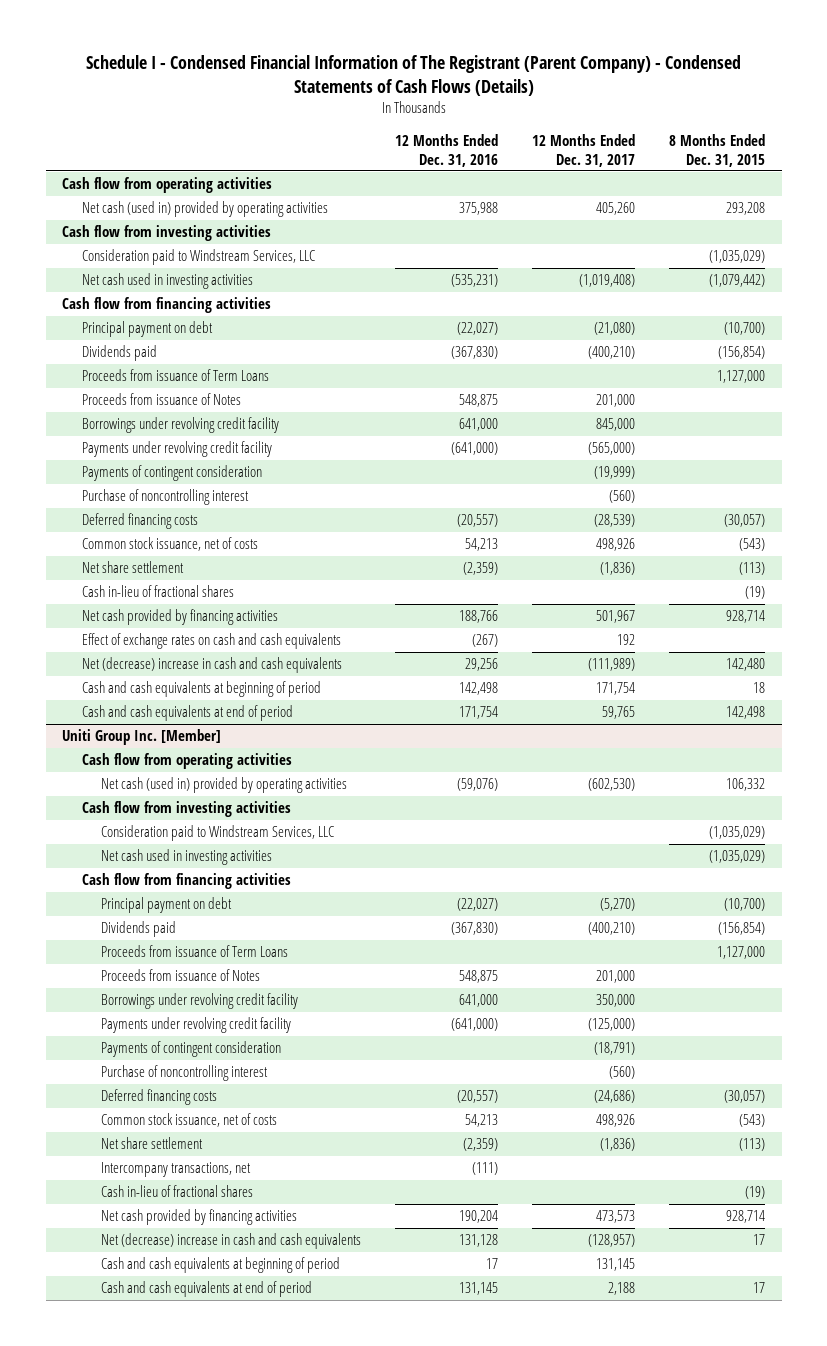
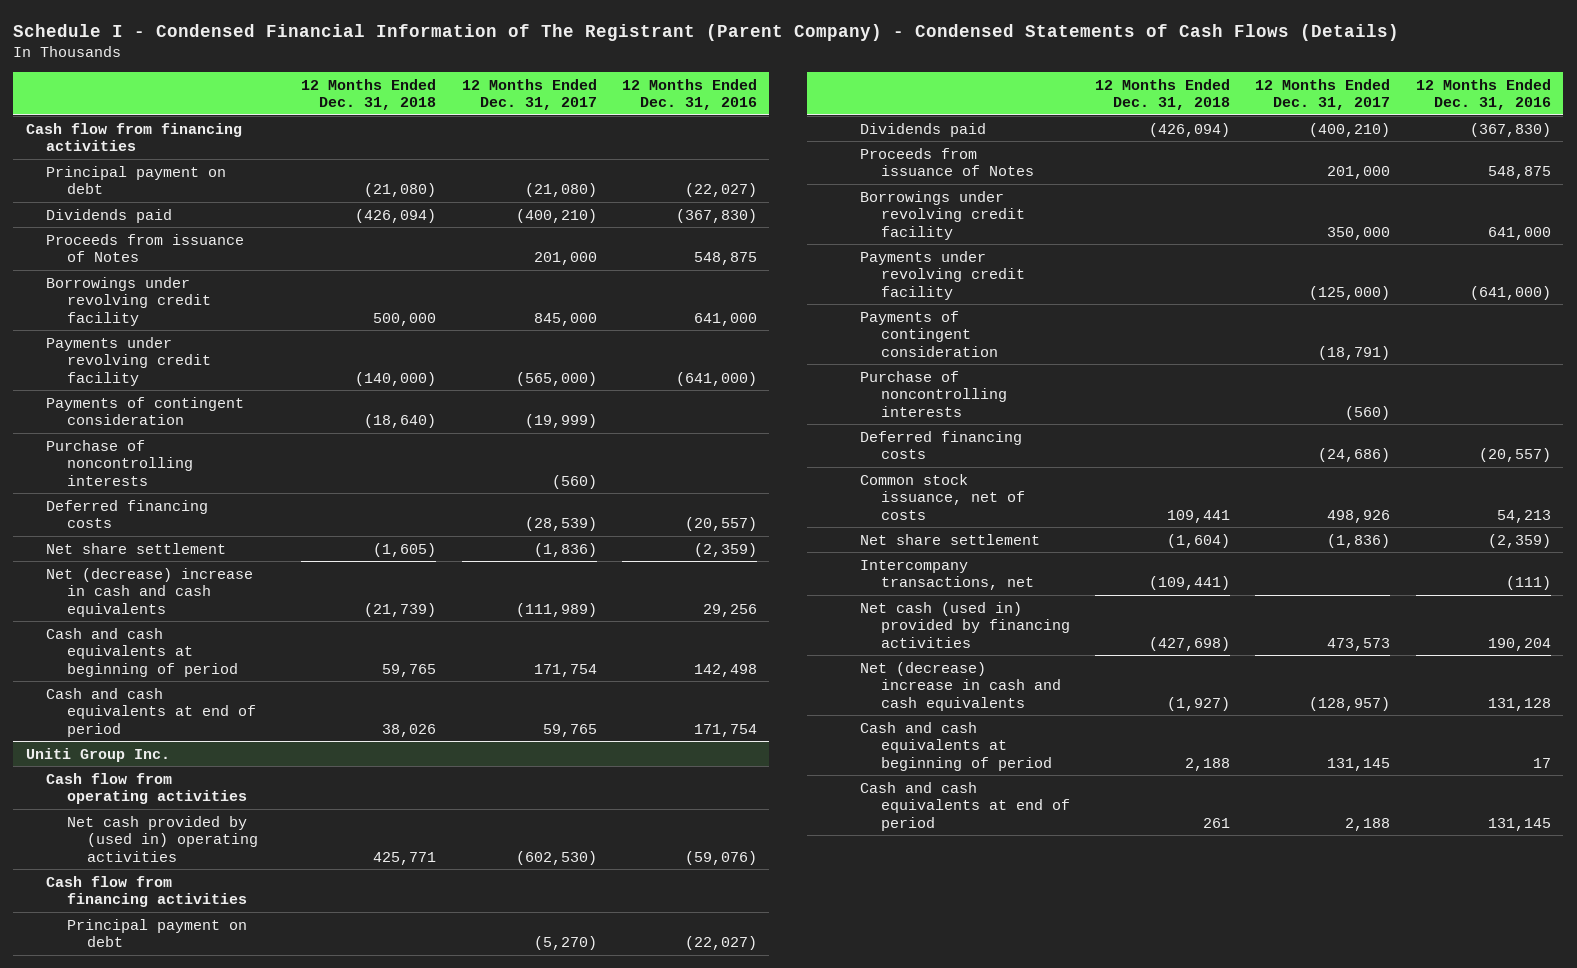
- | 12 Months Ended Dec. 31, 2016 | 12 Months Ended Dec. 31, 2017 | 8 Months Ended Dec. 31, 2015
+ | 12 Months Ended Dec. 31, 2018 | 12 Months Ended Dec. 31, 2017 | 12 Months Ended Dec. 31, 2016
- Cash flow from operating activities
- Net cash (used in) provided by operating activities | 375,988 | 405,260 | 293,208
- Cash flow from investing activities
- Consideration paid to Windstream Services, LLC | | | (1,035,029)
- Net cash used in investing activities | (535,231) | (1,019,408) | (1,079,442)
- Proceeds from issuance of Term Loans | | | 1,127,000
- Purchase of noncontrolling interest | | (560) |
+ Purchase of noncontrolling interests | | (560) |
- Common stock issuance, net of costs | 54,213 | 498,926 | (543)
- Cash in-lieu of fractional shares | | | (19)
- Net cash provided by financing activities | 188,766 | 501,967 | 928,714
- Effect of exchange rates on cash and cash equivalents | (267) | 192 |
- Uniti Group Inc. [Member]
+ Uniti Group Inc.
- Net cash (used in) provided by operating activities | (59,076) | (602,530) | 106,332
- Cash flow from investing activities
- Consideration paid to Windstream Services, LLC | | | (1,035,029)
- Net cash used in investing activities | | | (1,035,029)
+ Net cash provided by (used in) operating activities | 425,771 | (602,530) | (59,076)
- Proceeds from issuance of Term Loans | | | 1,127,000
- Purchase of noncontrolling interest | | (560) |
+ Purchase of noncontrolling interests | | (560) |
- Cash in-lieu of fractional shares | | | (19)
- Net cash provided by financing activities | 190,204 | 473,573 | 928,714
+ Net cash (used in) provided by financing activities | (427,698) | 473,573 | 190,204

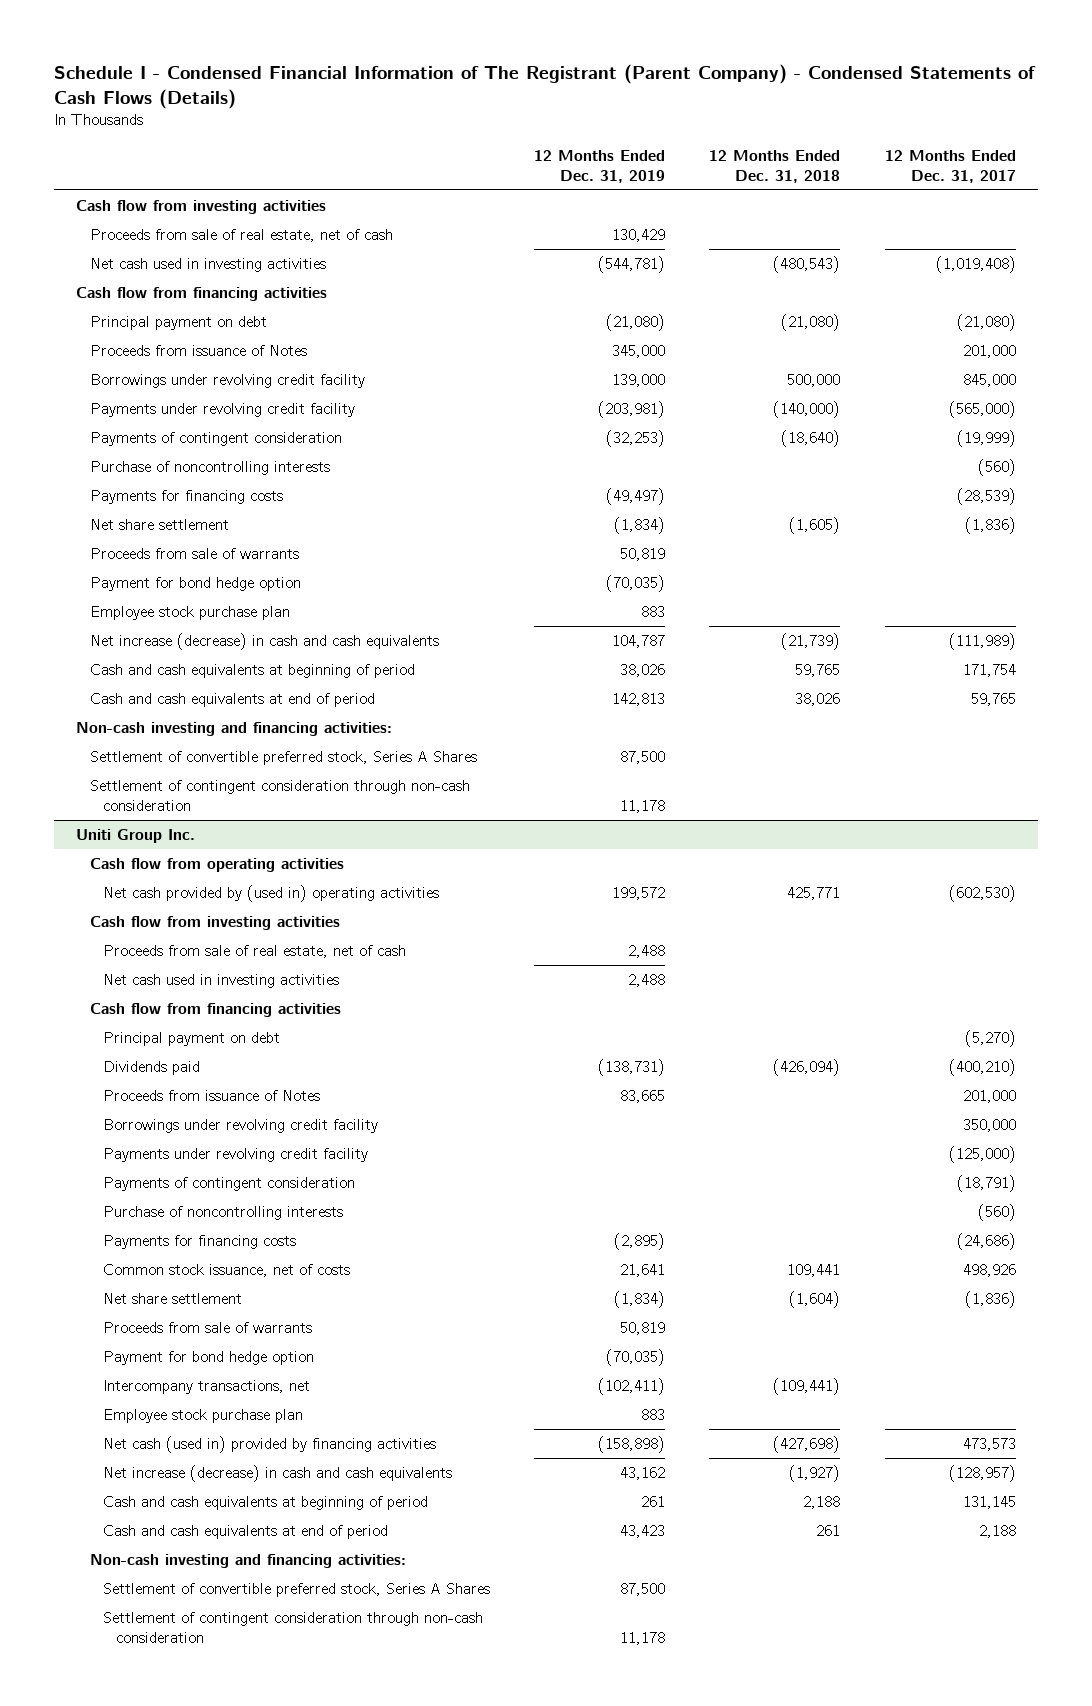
- | 12 Months Ended Dec. 31, 2018 | 12 Months Ended Dec. 31, 2017 | 12 Months Ended Dec. 31, 2016
+ | 12 Months Ended Dec. 31, 2019 | 12 Months Ended Dec. 31, 2018 | 12 Months Ended Dec. 31, 2017
+ Cash flow from investing activities
+ Proceeds from sale of real estate, net of cash | 130,429 | |
+ Net cash used in investing activities | (544,781) | (480,543) | (1,019,408)
- Dividends paid | (426,094) | (400,210) | (367,830)
- Deferred financing costs | | (28,539) | (20,557)
+ Payments for financing costs | (49,497) | | (28,539)
- Net (decrease) increase in cash and cash equivalents | (21,739) | (111,989) | 29,256
+ Proceeds from sale of warrants | 50,819 | |
+ Payment for bond hedge option | (70,035) | |
+ Employee stock purchase plan | 883 | |
+ Net increase (decrease) in cash and cash equivalents | 104,787 | (21,739) | (111,989)
+ Non-cash investing and financing activities:
+ Settlement of convertible preferred stock, Series A Shares | 87,500 | |
+ Settlement of contingent consideration through non-cash consideration | 11,178 | |
@ Uniti Group Inc.
+ Cash flow from investing activities
+ Proceeds from sale of real estate, net of cash | 2,488 | |
+ Net cash used in investing activities | 2,488 | |
- Deferred financing costs | | (24,686) | (20,557)
+ Payments for financing costs | (2,895) | | (24,686)
+ Proceeds from sale of warrants | 50,819 | |
+ Payment for bond hedge option | (70,035) | |
+ Employee stock purchase plan | 883 | |
- Net (decrease) increase in cash and cash equivalents | (1,927) | (128,957) | 131,128
+ Net increase (decrease) in cash and cash equivalents | 43,162 | (1,927) | (128,957)
+ Non-cash investing and financing activities:
+ Settlement of convertible preferred stock, Series A Shares | 87,500 | |
+ Settlement of contingent consideration through non-cash consideration | 11,178 | |

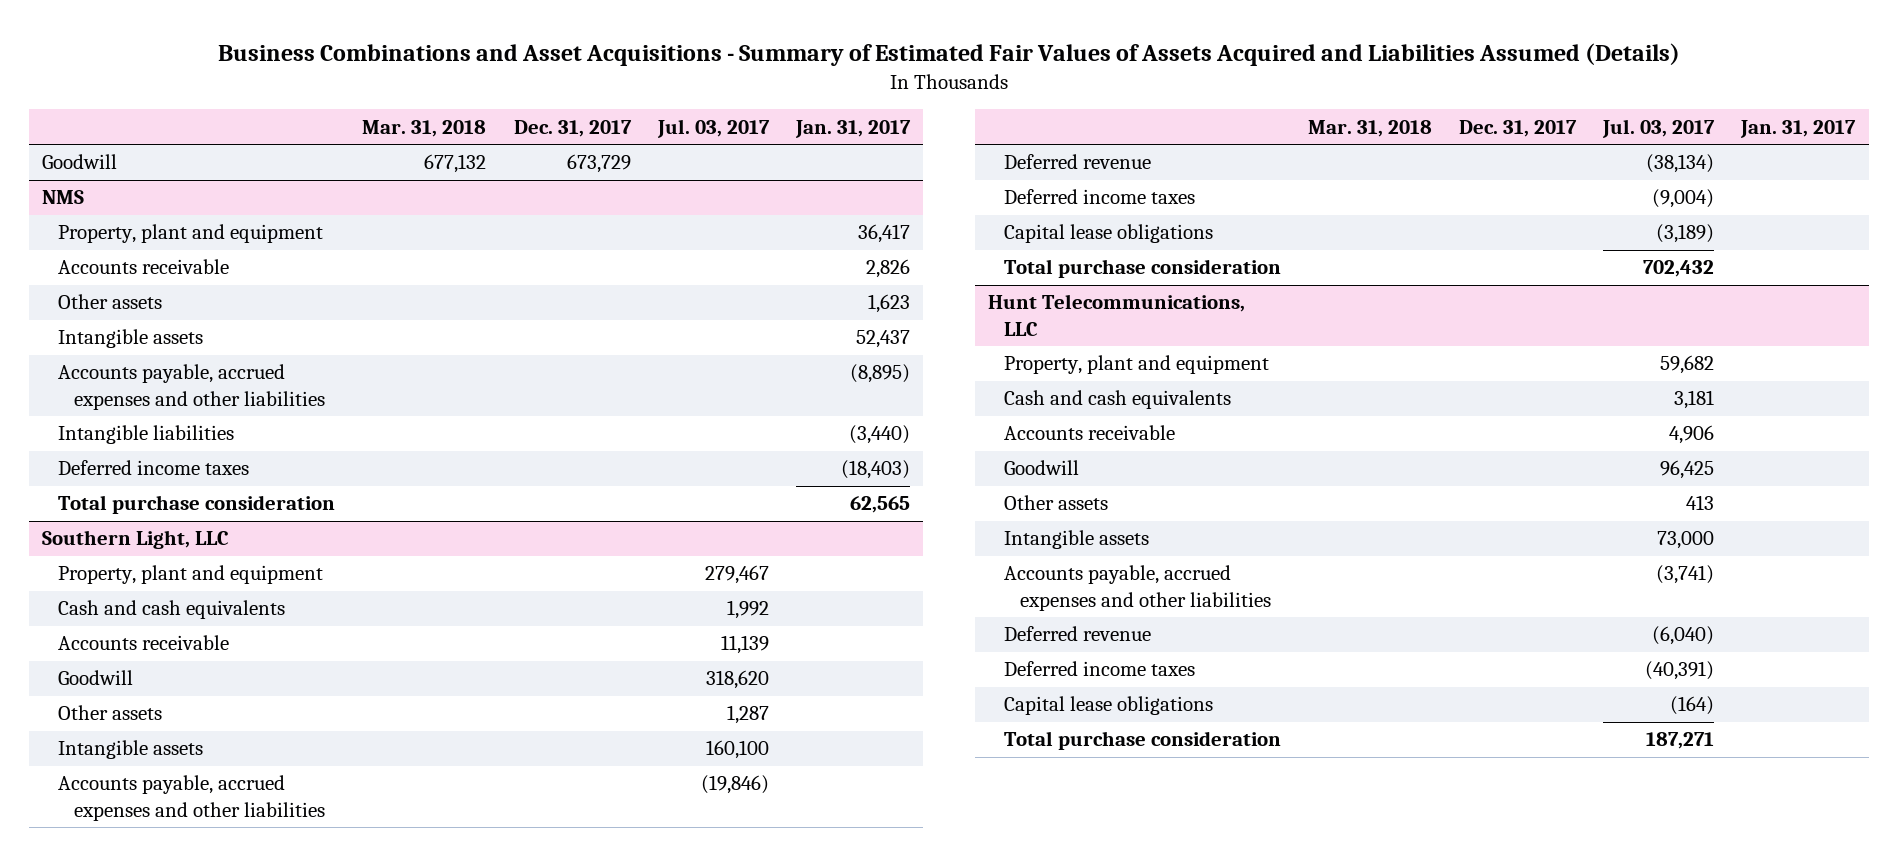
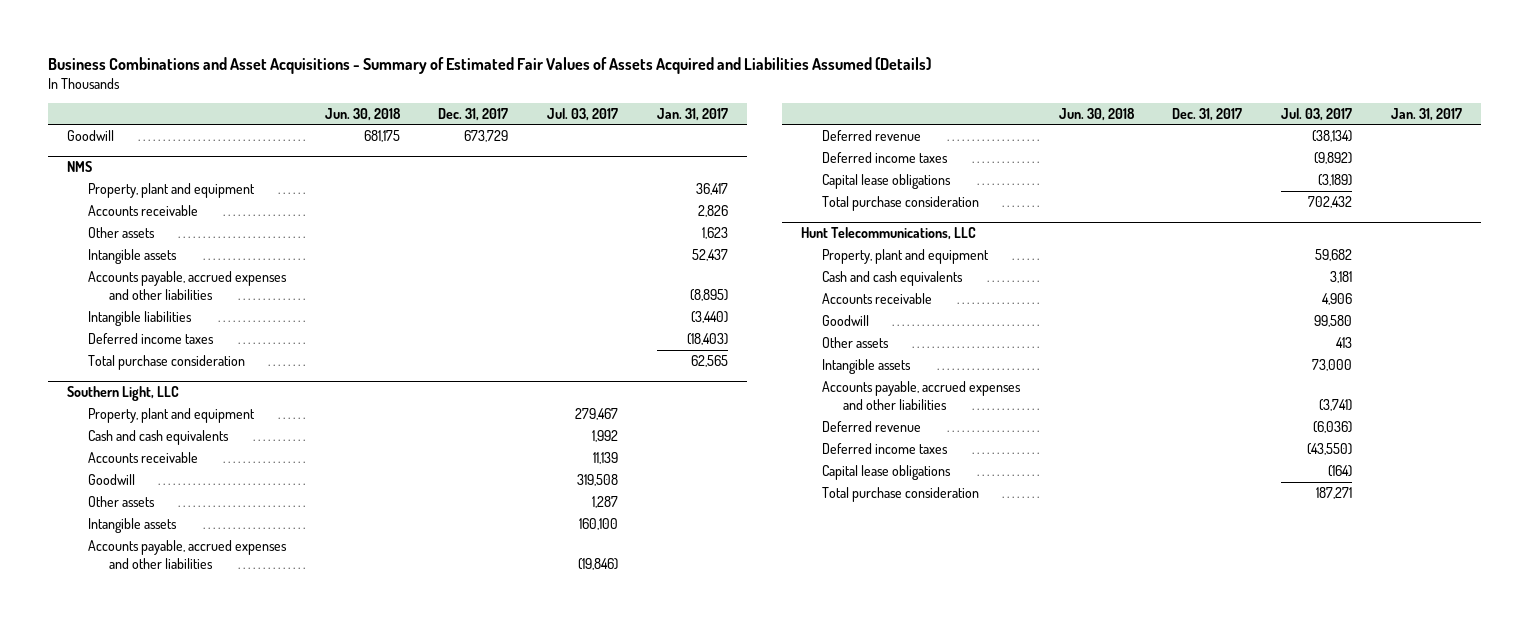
- | Mar. 31, 2018 | Dec. 31, 2017 | Jul. 03, 2017 | Jan. 31, 2017
+ | Jun. 30, 2018 | Dec. 31, 2017 | Jul. 03, 2017 | Jan. 31, 2017
@ Southern Light, LLC
- Goodwill | | | 318,620 |
+ Goodwill | | | 319,508 |
- Deferred income taxes | | | (9,004) |
+ Deferred income taxes | | | (9,892) |
@ Hunt Telecommunications, LLC
- Goodwill | | | 96,425 |
+ Goodwill | | | 99,580 |
- Deferred revenue | | | (6,040) |
- Deferred income taxes | | | (40,391) |
+ Deferred revenue | | | (6,036) |
+ Deferred income taxes | | | (43,550) |

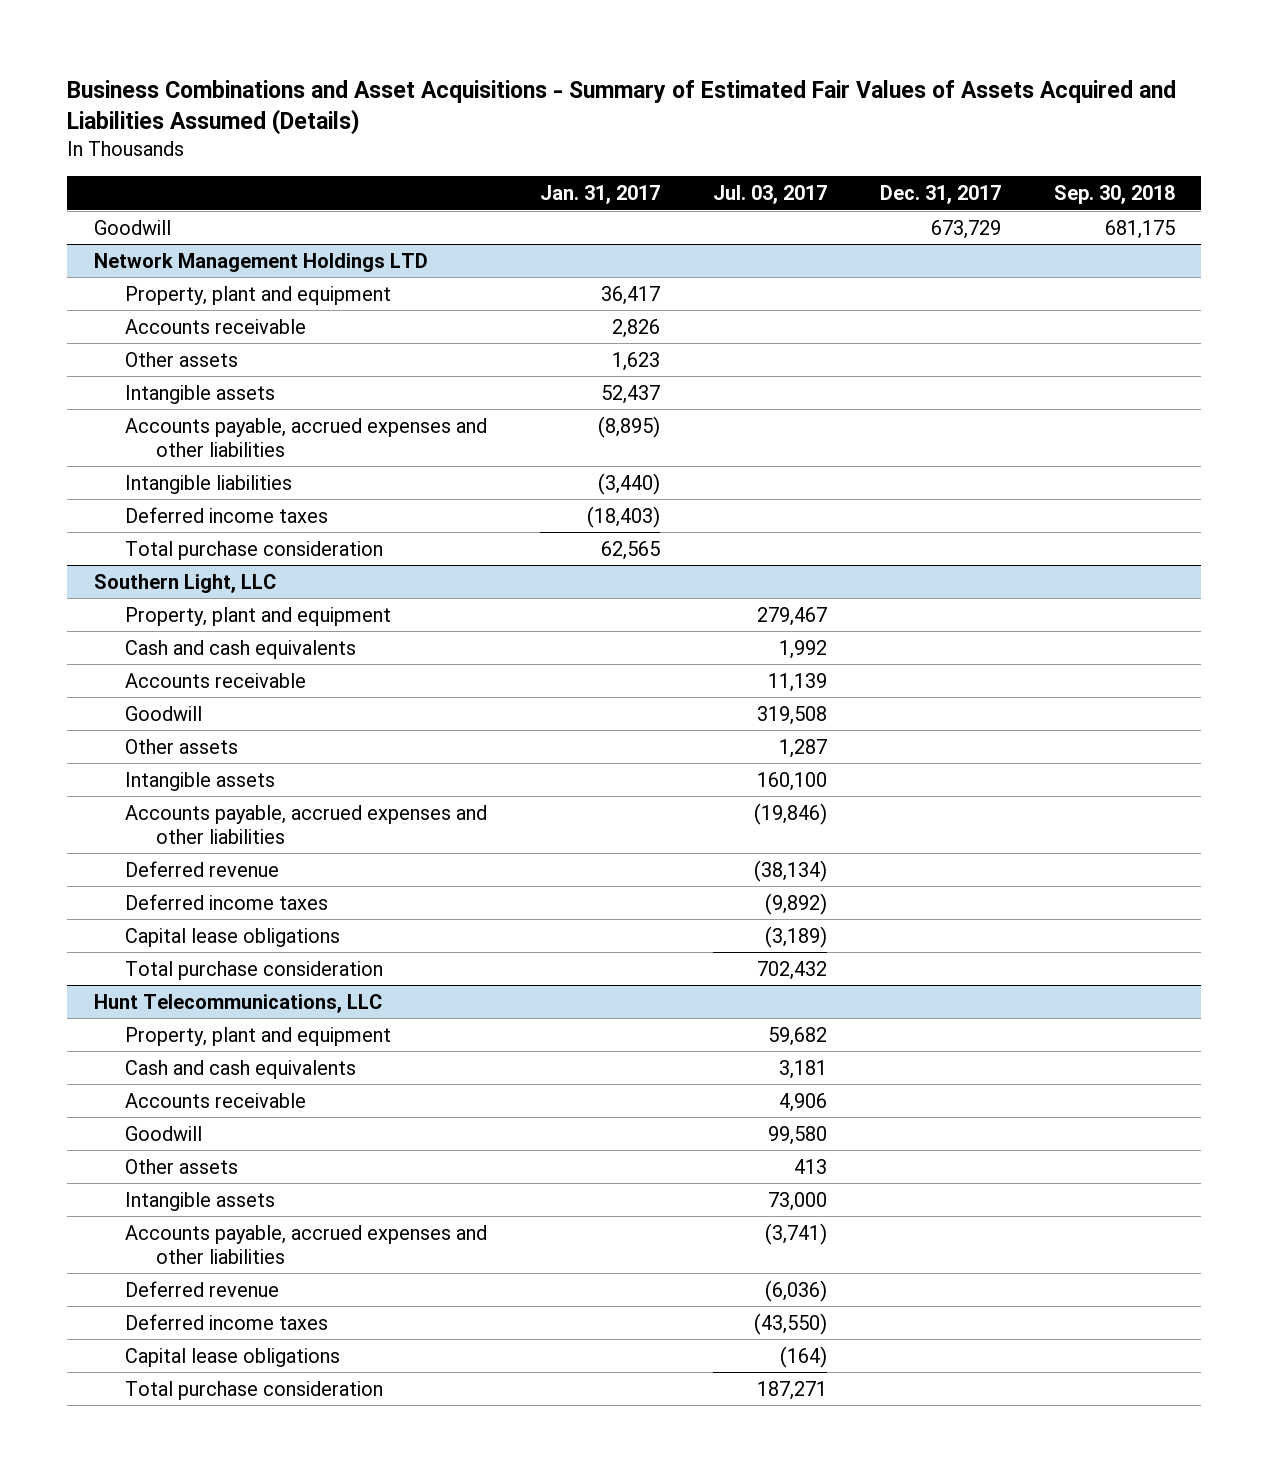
- | Jun. 30, 2018 | Dec. 31, 2017 | Jul. 03, 2017 | Jan. 31, 2017
+ | Jan. 31, 2017 | Jul. 03, 2017 | Dec. 31, 2017 | Sep. 30, 2018
- NMS
+ Network Management Holdings LTD

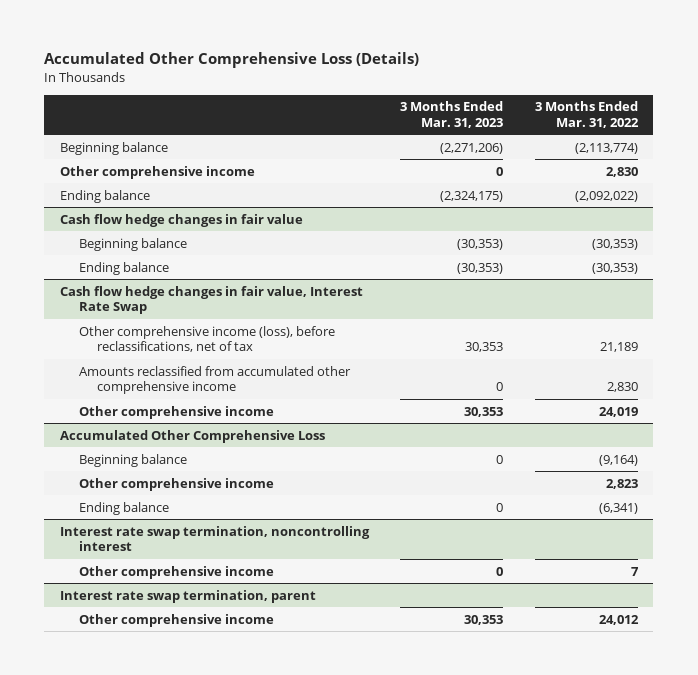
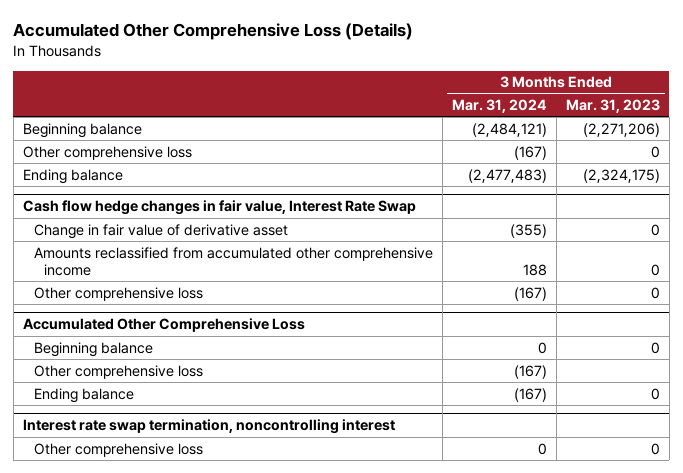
- | 3 Months Ended Mar. 31, 2023 | 3 Months Ended Mar. 31, 2022
+ | 3 Months Ended Mar. 31, 2024 | 3 Months Ended Mar. 31, 2023
- Other comprehensive income | 0 | 2,830
+ Other comprehensive loss | (167) | 0
- Cash flow hedge changes in fair value
- Beginning balance | (30,353) | (30,353)
- Ending balance | (30,353) | (30,353)
@ Cash flow hedge changes in fair value, Interest Rate Swap
- Other comprehensive income (loss), before reclassifications, net of tax | 30,353 | 21,189
+ Change in fair value of derivative asset | (355) | 0
- Other comprehensive income | 30,353 | 24,019
+ Other comprehensive loss | (167) | 0
@ Accumulated Other Comprehensive Loss
- Other comprehensive income | | 2,823
+ Other comprehensive loss | (167) |
@ Interest rate swap termination, noncontrolling interest
- Other comprehensive income | 0 | 7
- Interest rate swap termination, parent
- Other comprehensive income | 30,353 | 24,012
@ Interest rate swap termination, noncontrolling interest
+ Other comprehensive loss | 0 | 0

